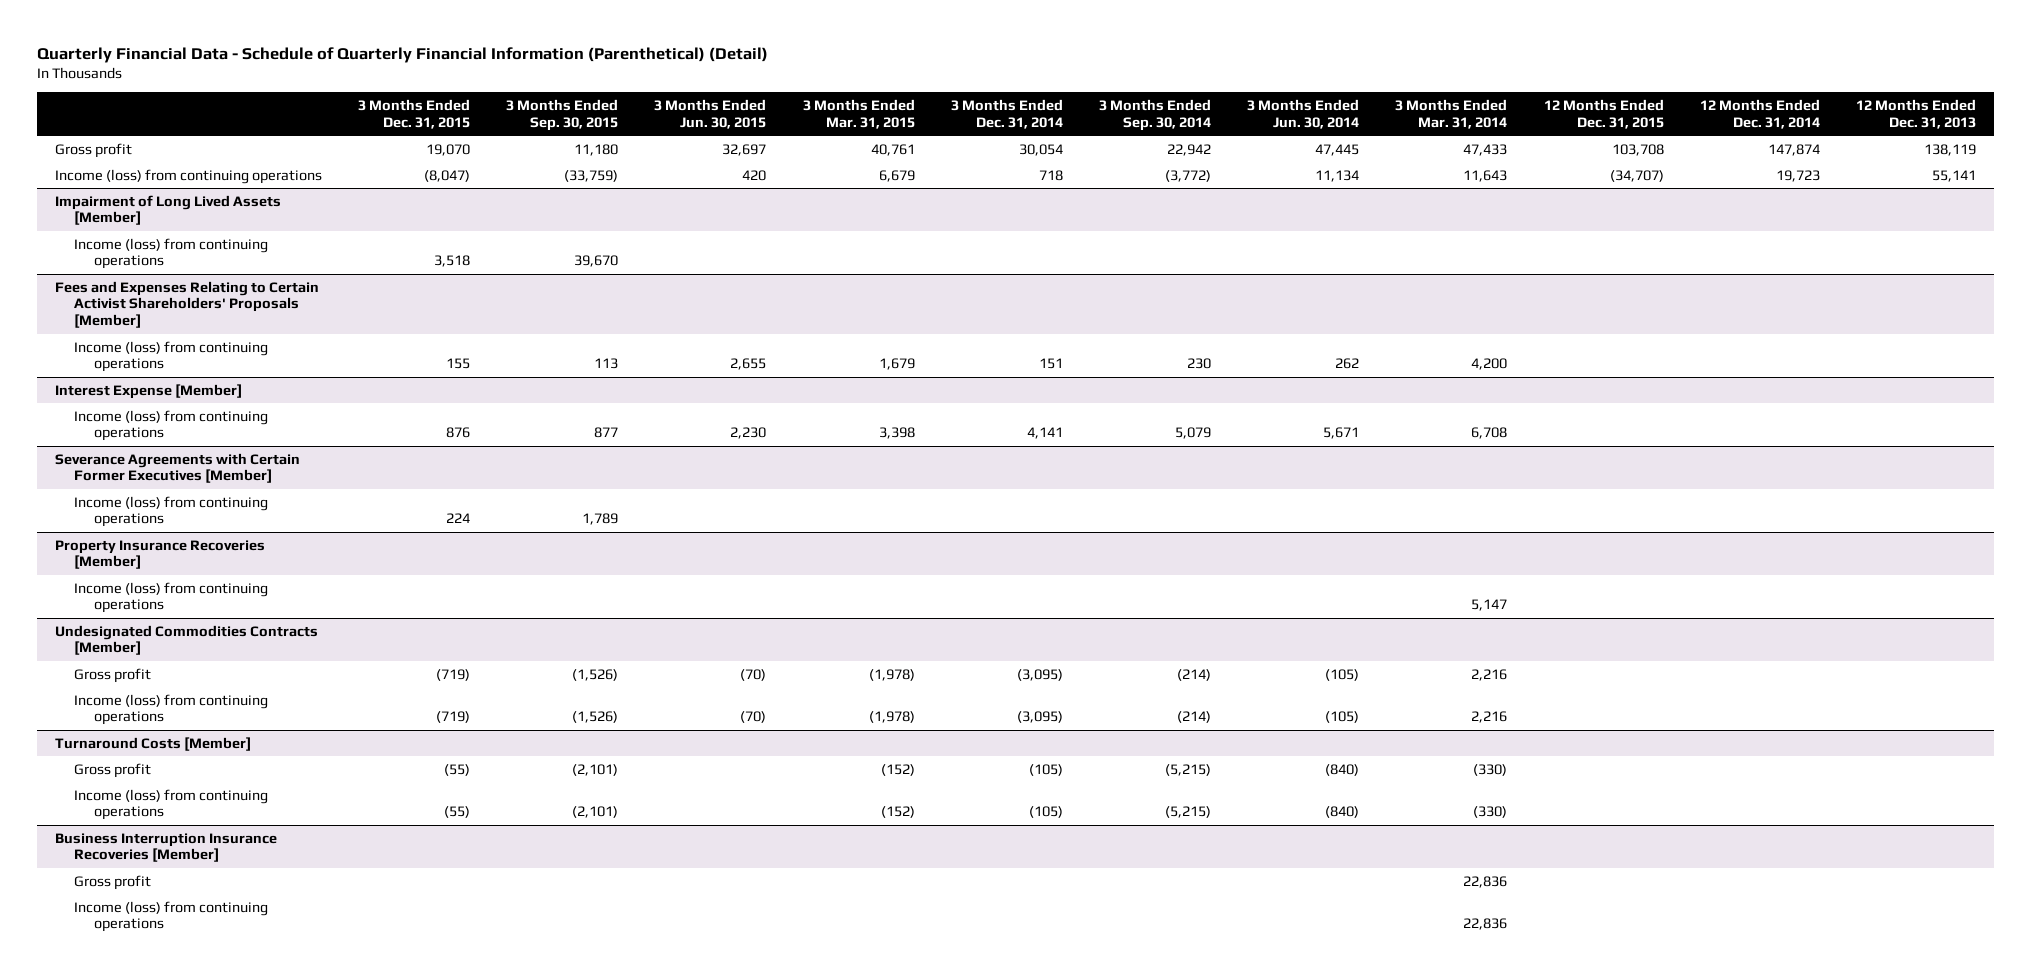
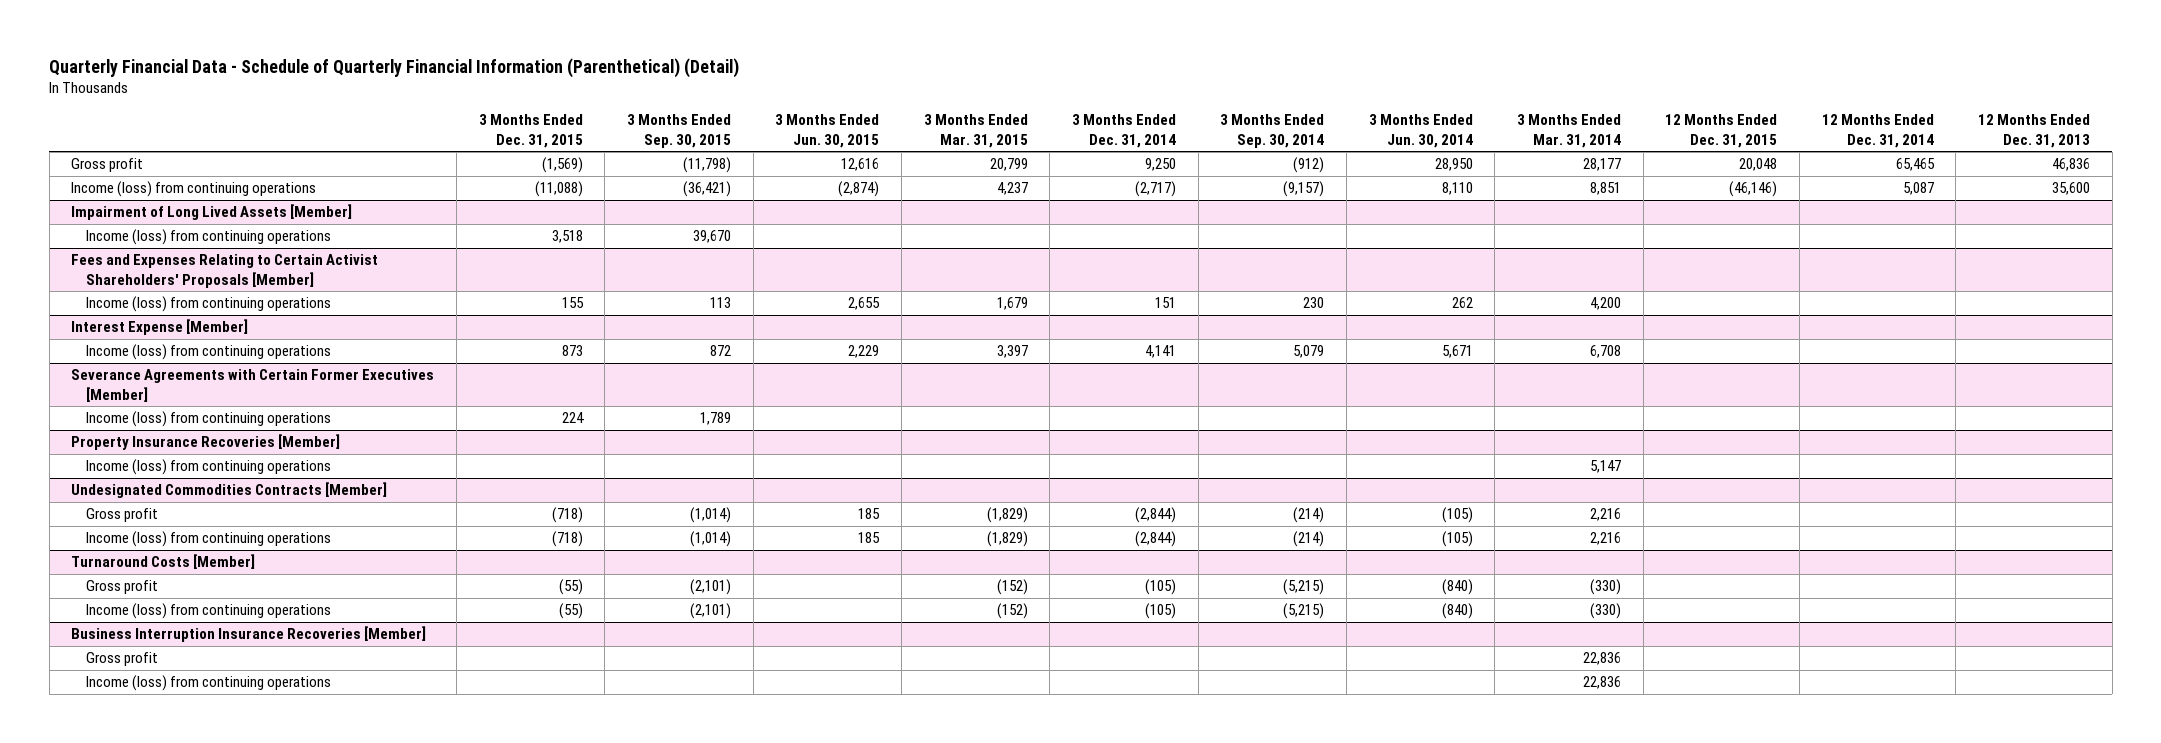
- Gross profit | 19,070 | 11,180 | 32,697 | 40,761 | 30,054 | 22,942 | 47,445 | 47,433 | 103,708 | 147,874 | 138,119
- Income (loss) from continuing operations | (8,047) | (33,759) | 420 | 6,679 | 718 | (3,772) | 11,134 | 11,643 | (34,707) | 19,723 | 55,141
+ Gross profit | (1,569) | (11,798) | 12,616 | 20,799 | 9,250 | (912) | 28,950 | 28,177 | 20,048 | 65,465 | 46,836
+ Income (loss) from continuing operations | (11,088) | (36,421) | (2,874) | 4,237 | (2,717) | (9,157) | 8,110 | 8,851 | (46,146) | 5,087 | 35,600
@ Interest Expense [Member]
- Income (loss) from continuing operations | 876 | 877 | 2,230 | 3,398 | 4,141 | 5,079 | 5,671 | 6,708 | | |
+ Income (loss) from continuing operations | 873 | 872 | 2,229 | 3,397 | 4,141 | 5,079 | 5,671 | 6,708 | | |
@ Undesignated Commodities Contracts [Member]
- Gross profit | (719) | (1,526) | (70) | (1,978) | (3,095) | (214) | (105) | 2,216 | | |
- Income (loss) from continuing operations | (719) | (1,526) | (70) | (1,978) | (3,095) | (214) | (105) | 2,216 | | |
+ Gross profit | (718) | (1,014) | 185 | (1,829) | (2,844) | (214) | (105) | 2,216 | | |
+ Income (loss) from continuing operations | (718) | (1,014) | 185 | (1,829) | (2,844) | (214) | (105) | 2,216 | | |

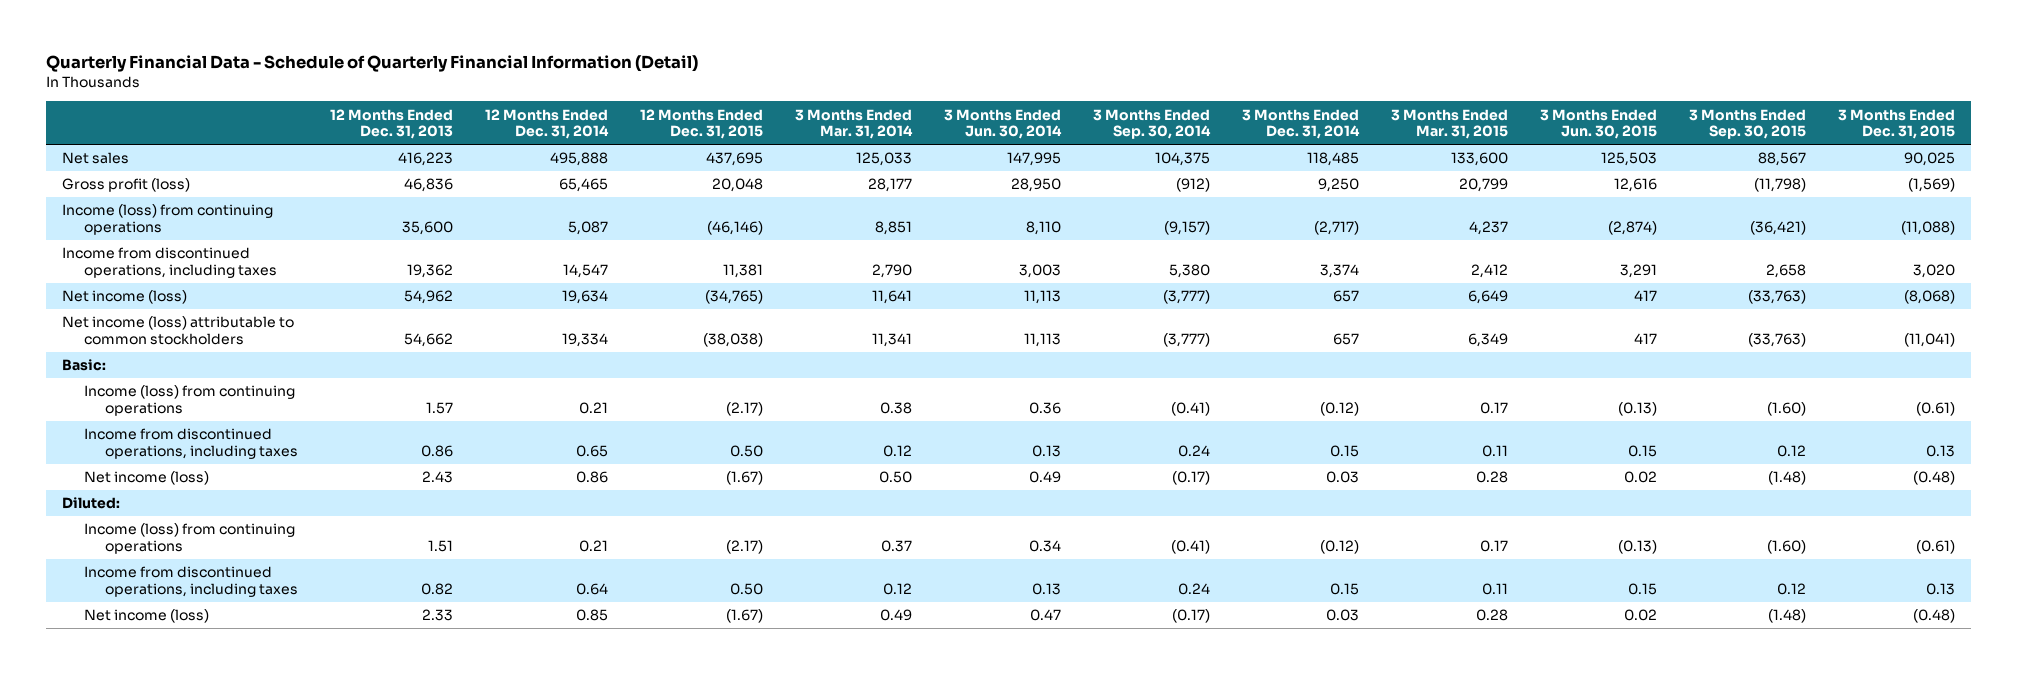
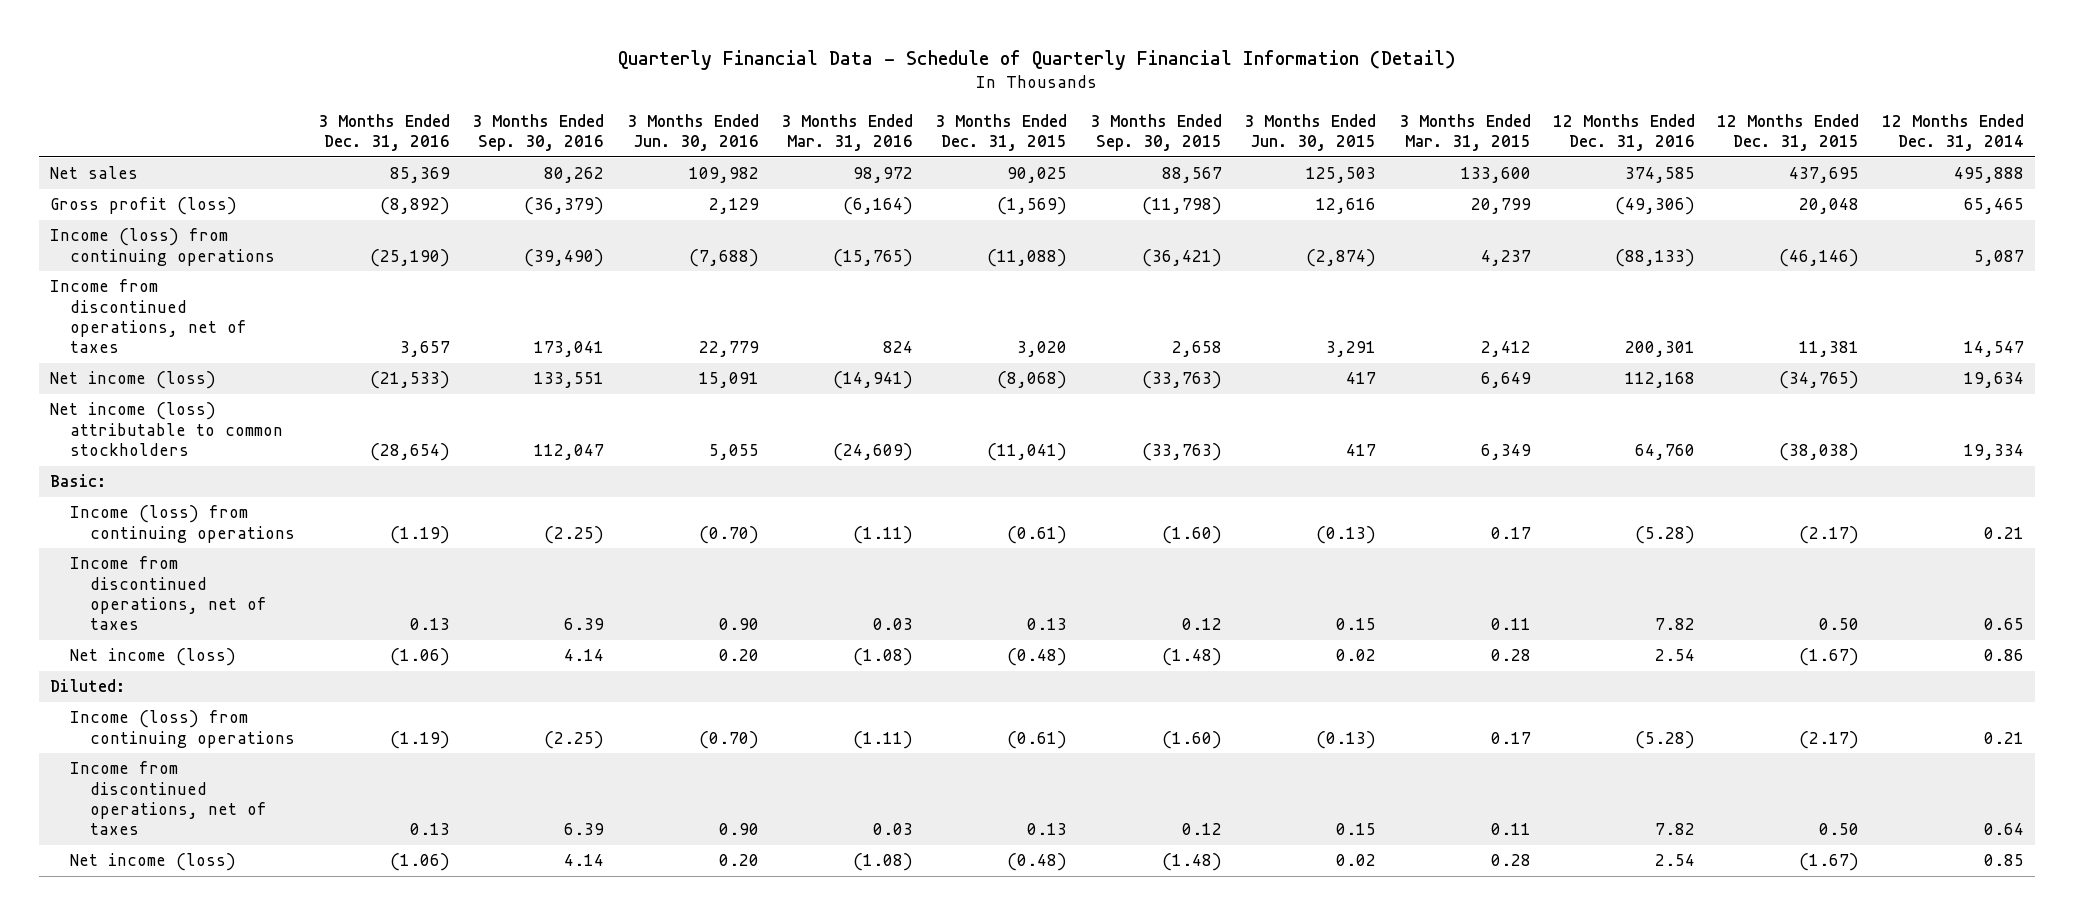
- | 12 Months Ended Dec. 31, 2013 | 12 Months Ended Dec. 31, 2014 | 12 Months Ended Dec. 31, 2015 | 3 Months Ended Mar. 31, 2014 | 3 Months Ended Jun. 30, 2014 | 3 Months Ended Sep. 30, 2014 | 3 Months Ended Dec. 31, 2014 | 3 Months Ended Mar. 31, 2015 | 3 Months Ended Jun. 30, 2015 | 3 Months Ended Sep. 30, 2015 | 3 Months Ended Dec. 31, 2015
+ | 3 Months Ended Dec. 31, 2016 | 3 Months Ended Sep. 30, 2016 | 3 Months Ended Jun. 30, 2016 | 3 Months Ended Mar. 31, 2016 | 3 Months Ended Dec. 31, 2015 | 3 Months Ended Sep. 30, 2015 | 3 Months Ended Jun. 30, 2015 | 3 Months Ended Mar. 31, 2015 | 12 Months Ended Dec. 31, 2016 | 12 Months Ended Dec. 31, 2015 | 12 Months Ended Dec. 31, 2014
- Income from discontinued operations, including taxes | 19,362 | 14,547 | 11,381 | 2,790 | 3,003 | 5,380 | 3,374 | 2,412 | 3,291 | 2,658 | 3,020
+ Income from discontinued operations, net of taxes | 3,657 | 173,041 | 22,779 | 824 | 3,020 | 2,658 | 3,291 | 2,412 | 200,301 | 11,381 | 14,547
- Income from discontinued operations, including taxes | 0.86 | 0.65 | 0.50 | 0.12 | 0.13 | 0.24 | 0.15 | 0.11 | 0.15 | 0.12 | 0.13
+ Income from discontinued operations, net of taxes | 0.13 | 6.39 | 0.90 | 0.03 | 0.13 | 0.12 | 0.15 | 0.11 | 7.82 | 0.50 | 0.65
- Income from discontinued operations, including taxes | 0.82 | 0.64 | 0.50 | 0.12 | 0.13 | 0.24 | 0.15 | 0.11 | 0.15 | 0.12 | 0.13
+ Income from discontinued operations, net of taxes | 0.13 | 6.39 | 0.90 | 0.03 | 0.13 | 0.12 | 0.15 | 0.11 | 7.82 | 0.50 | 0.64

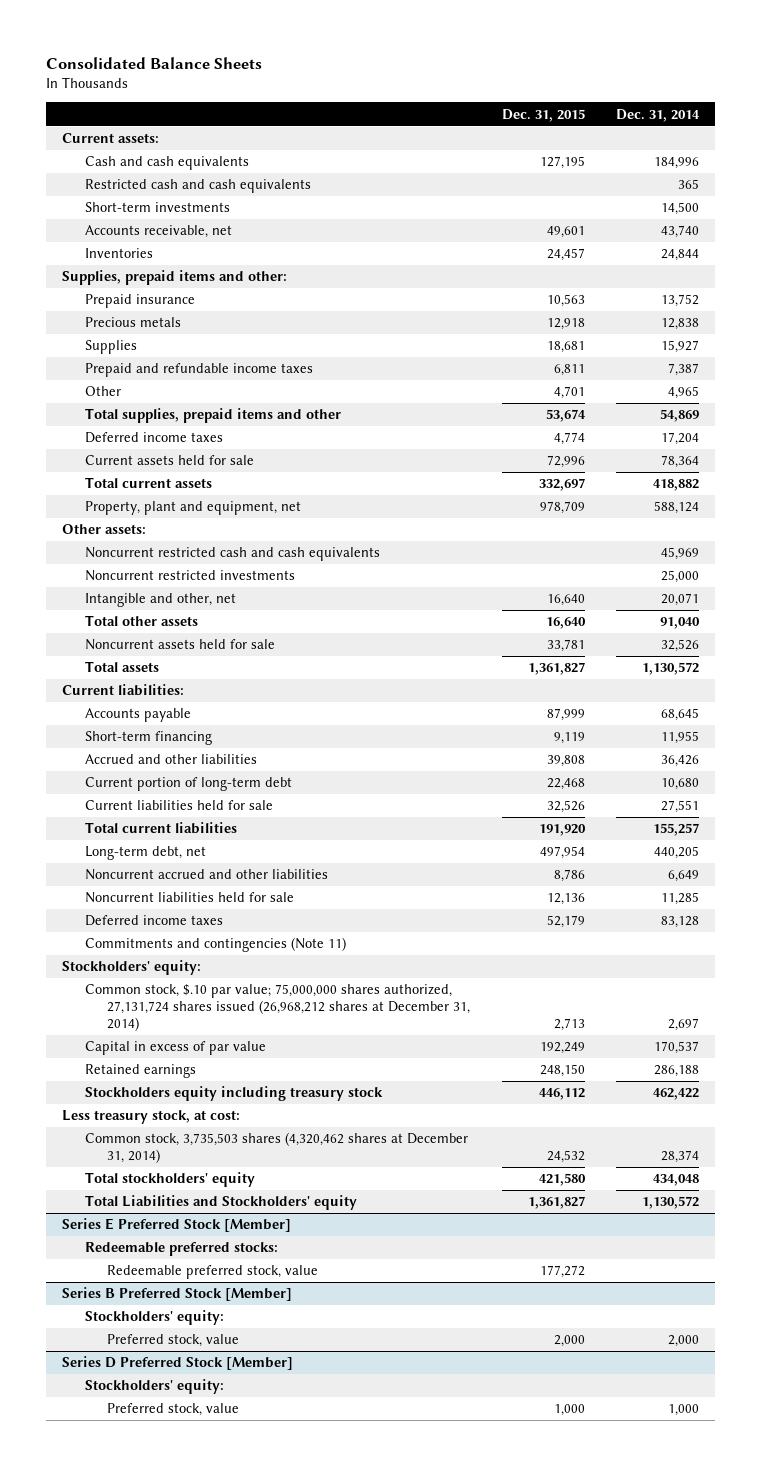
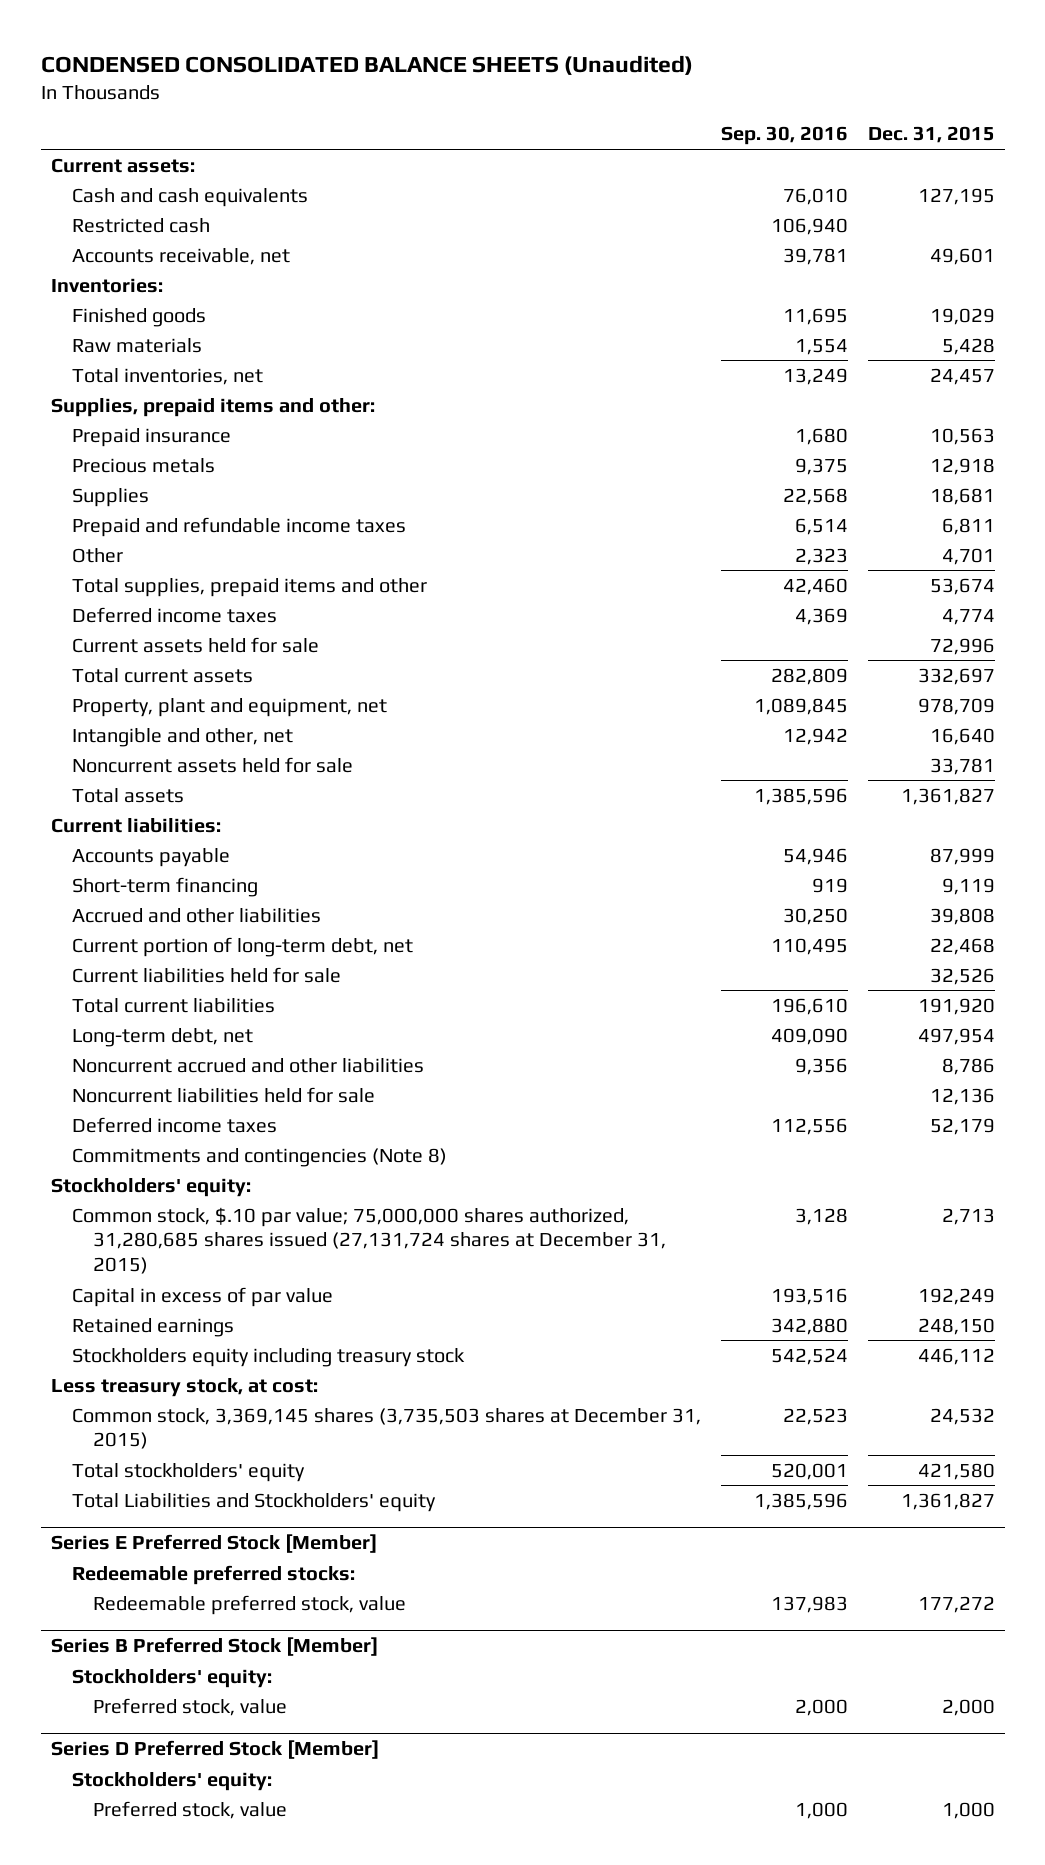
- Consolidated Balance Sheets
+ CONDENSED CONSOLIDATED BALANCE SHEETS (Unaudited)
- | Dec. 31, 2015 | Dec. 31, 2014
+ | Sep. 30, 2016 | Dec. 31, 2015
- Restricted cash and cash equivalents | | 365
- Short-term investments | | 14,500
+ Restricted cash | 106,940 |
- Inventories | 24,457 | 24,844
+ Inventories:
+ Finished goods | 11,695 | 19,029
+ Raw materials | 1,554 | 5,428
+ Total inventories, net | 13,249 | 24,457
- Other assets:
- Noncurrent restricted cash and cash equivalents | | 45,969
- Noncurrent restricted investments | | 25,000
- Total other assets | 16,640 | 91,040
- Current portion of long-term debt | 22,468 | 10,680
+ Current portion of long-term debt, net | 110,495 | 22,468
- Commitments and contingencies (Note 11)
+ Commitments and contingencies (Note 8)
- Common stock, $.10 par value; 75,000,000 shares authorized, 27,131,724 shares issued (26,968,212 shares at December 31, 2014) | 2,713 | 2,697
+ Common stock, $.10 par value; 75,000,000 shares authorized, 31,280,685 shares issued (27,131,724 shares at December 31, 2015) | 3,128 | 2,713
- Common stock, 3,735,503 shares (4,320,462 shares at December 31, 2014) | 24,532 | 28,374
+ Common stock, 3,369,145 shares (3,735,503 shares at December 31, 2015) | 22,523 | 24,532

